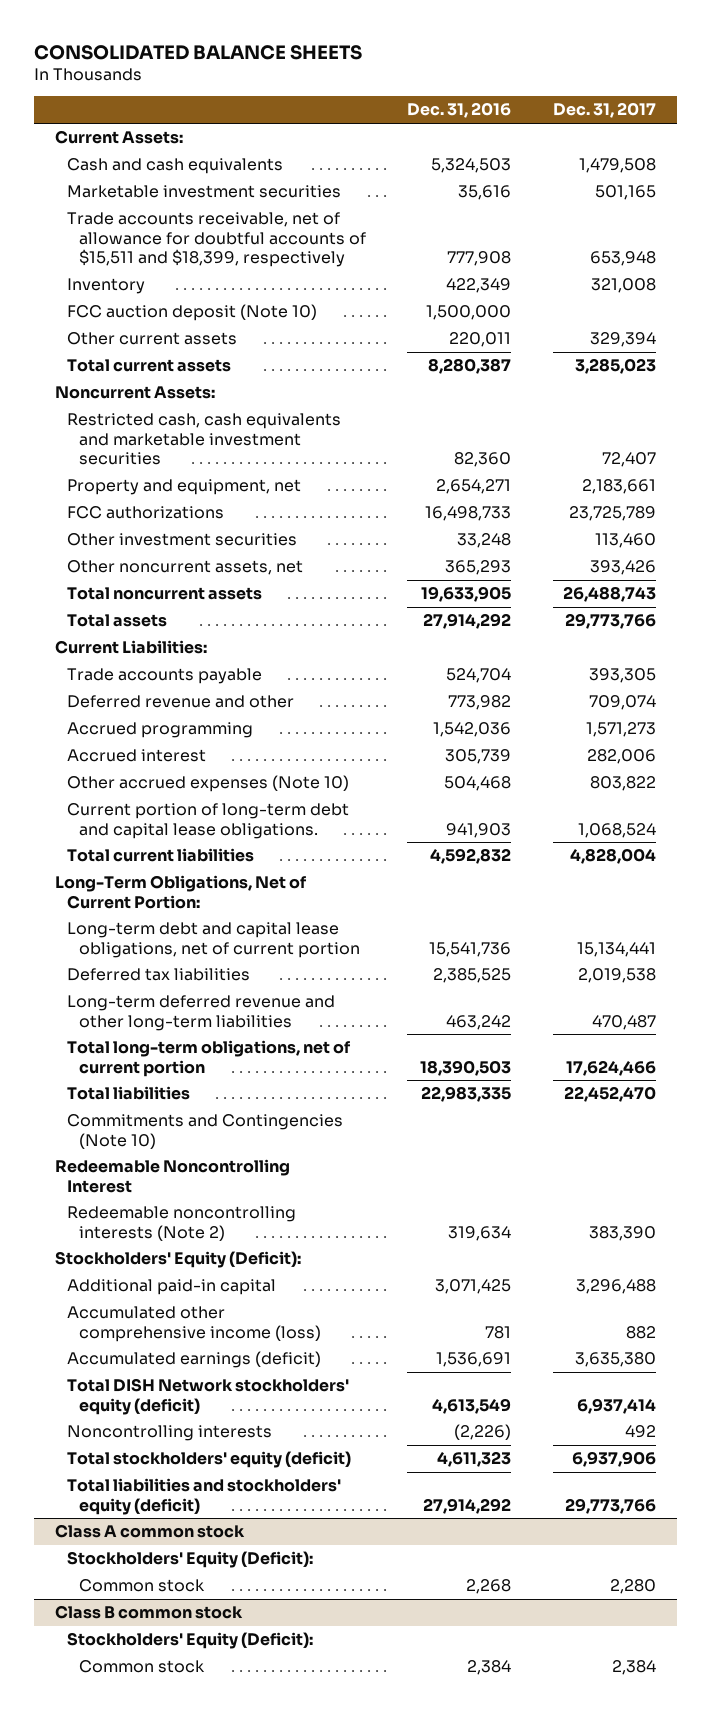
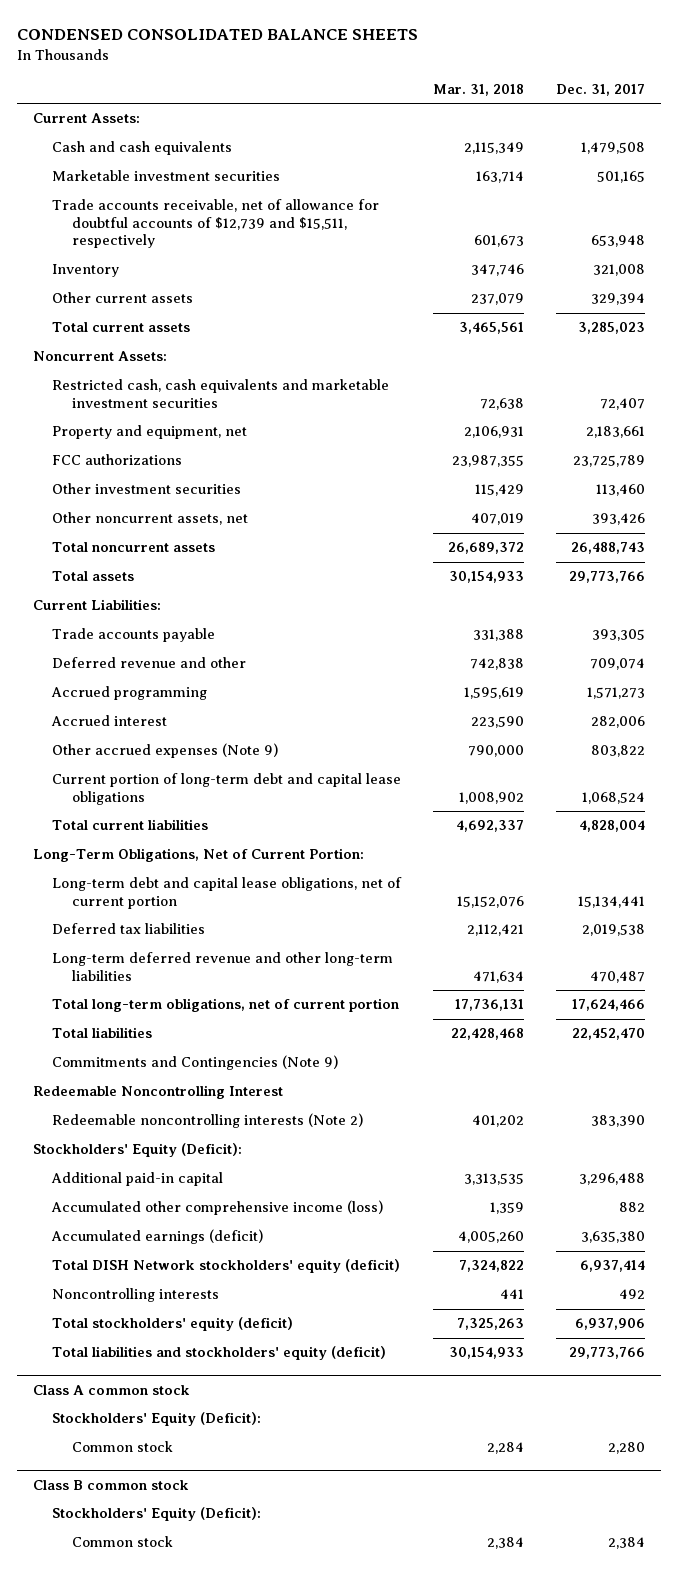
- CONSOLIDATED BALANCE SHEETS
+ CONDENSED CONSOLIDATED BALANCE SHEETS
- | Dec. 31, 2016 | Dec. 31, 2017
+ | Mar. 31, 2018 | Dec. 31, 2017
- Trade accounts receivable, net of allowance for doubtful accounts of $15,511 and $18,399, respectively | 777,908 | 653,948
+ Trade accounts receivable, net of allowance for doubtful accounts of $12,739 and $15,511, respectively | 601,673 | 653,948
- FCC auction deposit (Note 10) | 1,500,000 |
- Other accrued expenses (Note 10) | 504,468 | 803,822
- Current portion of long-term debt and capital lease obligations. | 941,903 | 1,068,524
+ Other accrued expenses (Note 9) | 790,000 | 803,822
+ Current portion of long-term debt and capital lease obligations | 1,008,902 | 1,068,524
- Commitments and Contingencies (Note 10)
+ Commitments and Contingencies (Note 9)

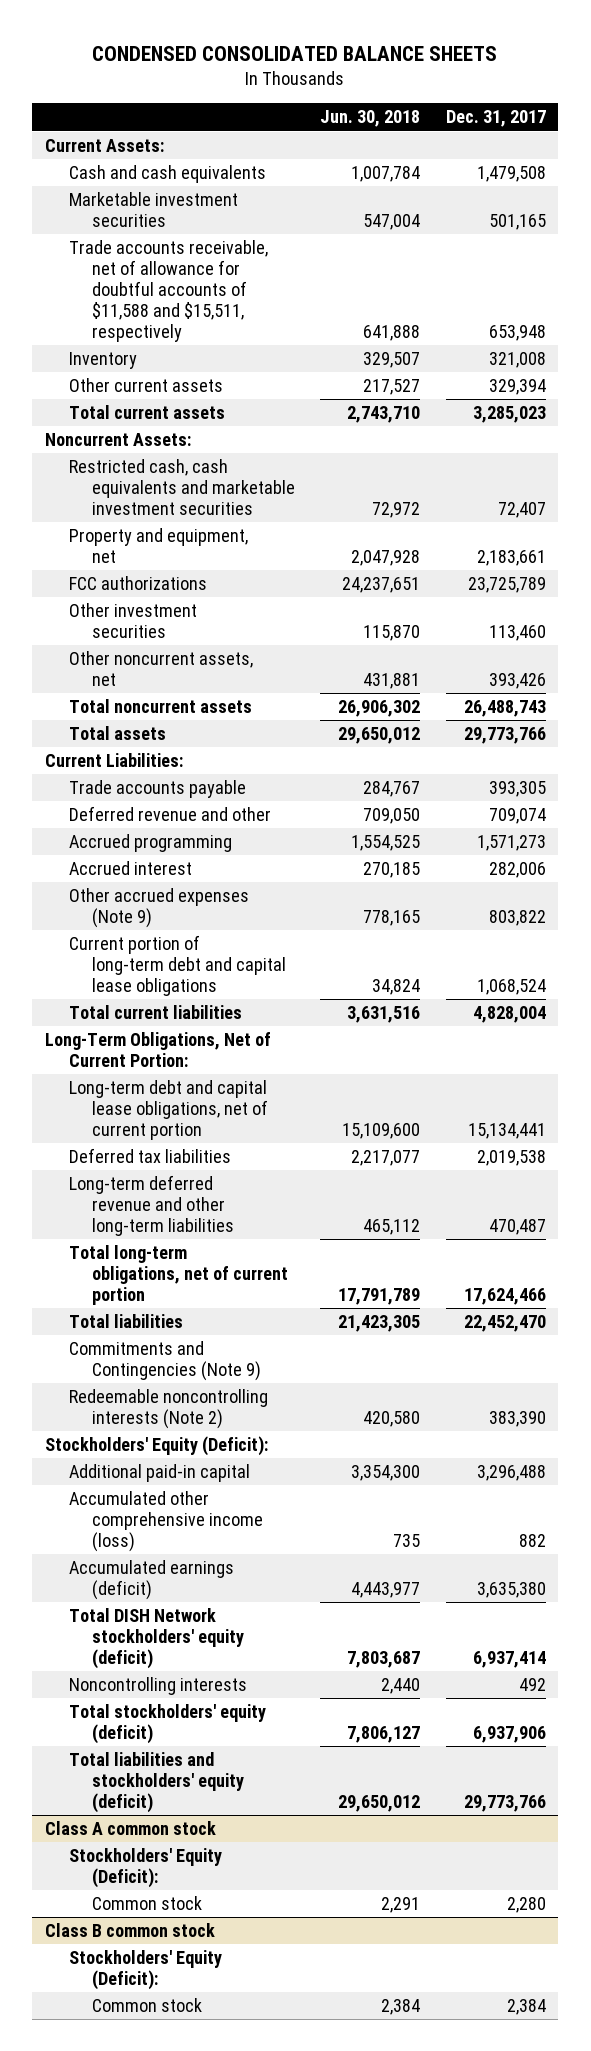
- | Mar. 31, 2018 | Dec. 31, 2017
+ | Jun. 30, 2018 | Dec. 31, 2017
- Trade accounts receivable, net of allowance for doubtful accounts of $12,739 and $15,511, respectively | 601,673 | 653,948
+ Trade accounts receivable, net of allowance for doubtful accounts of $11,588 and $15,511, respectively | 641,888 | 653,948
- Redeemable Noncontrolling Interest

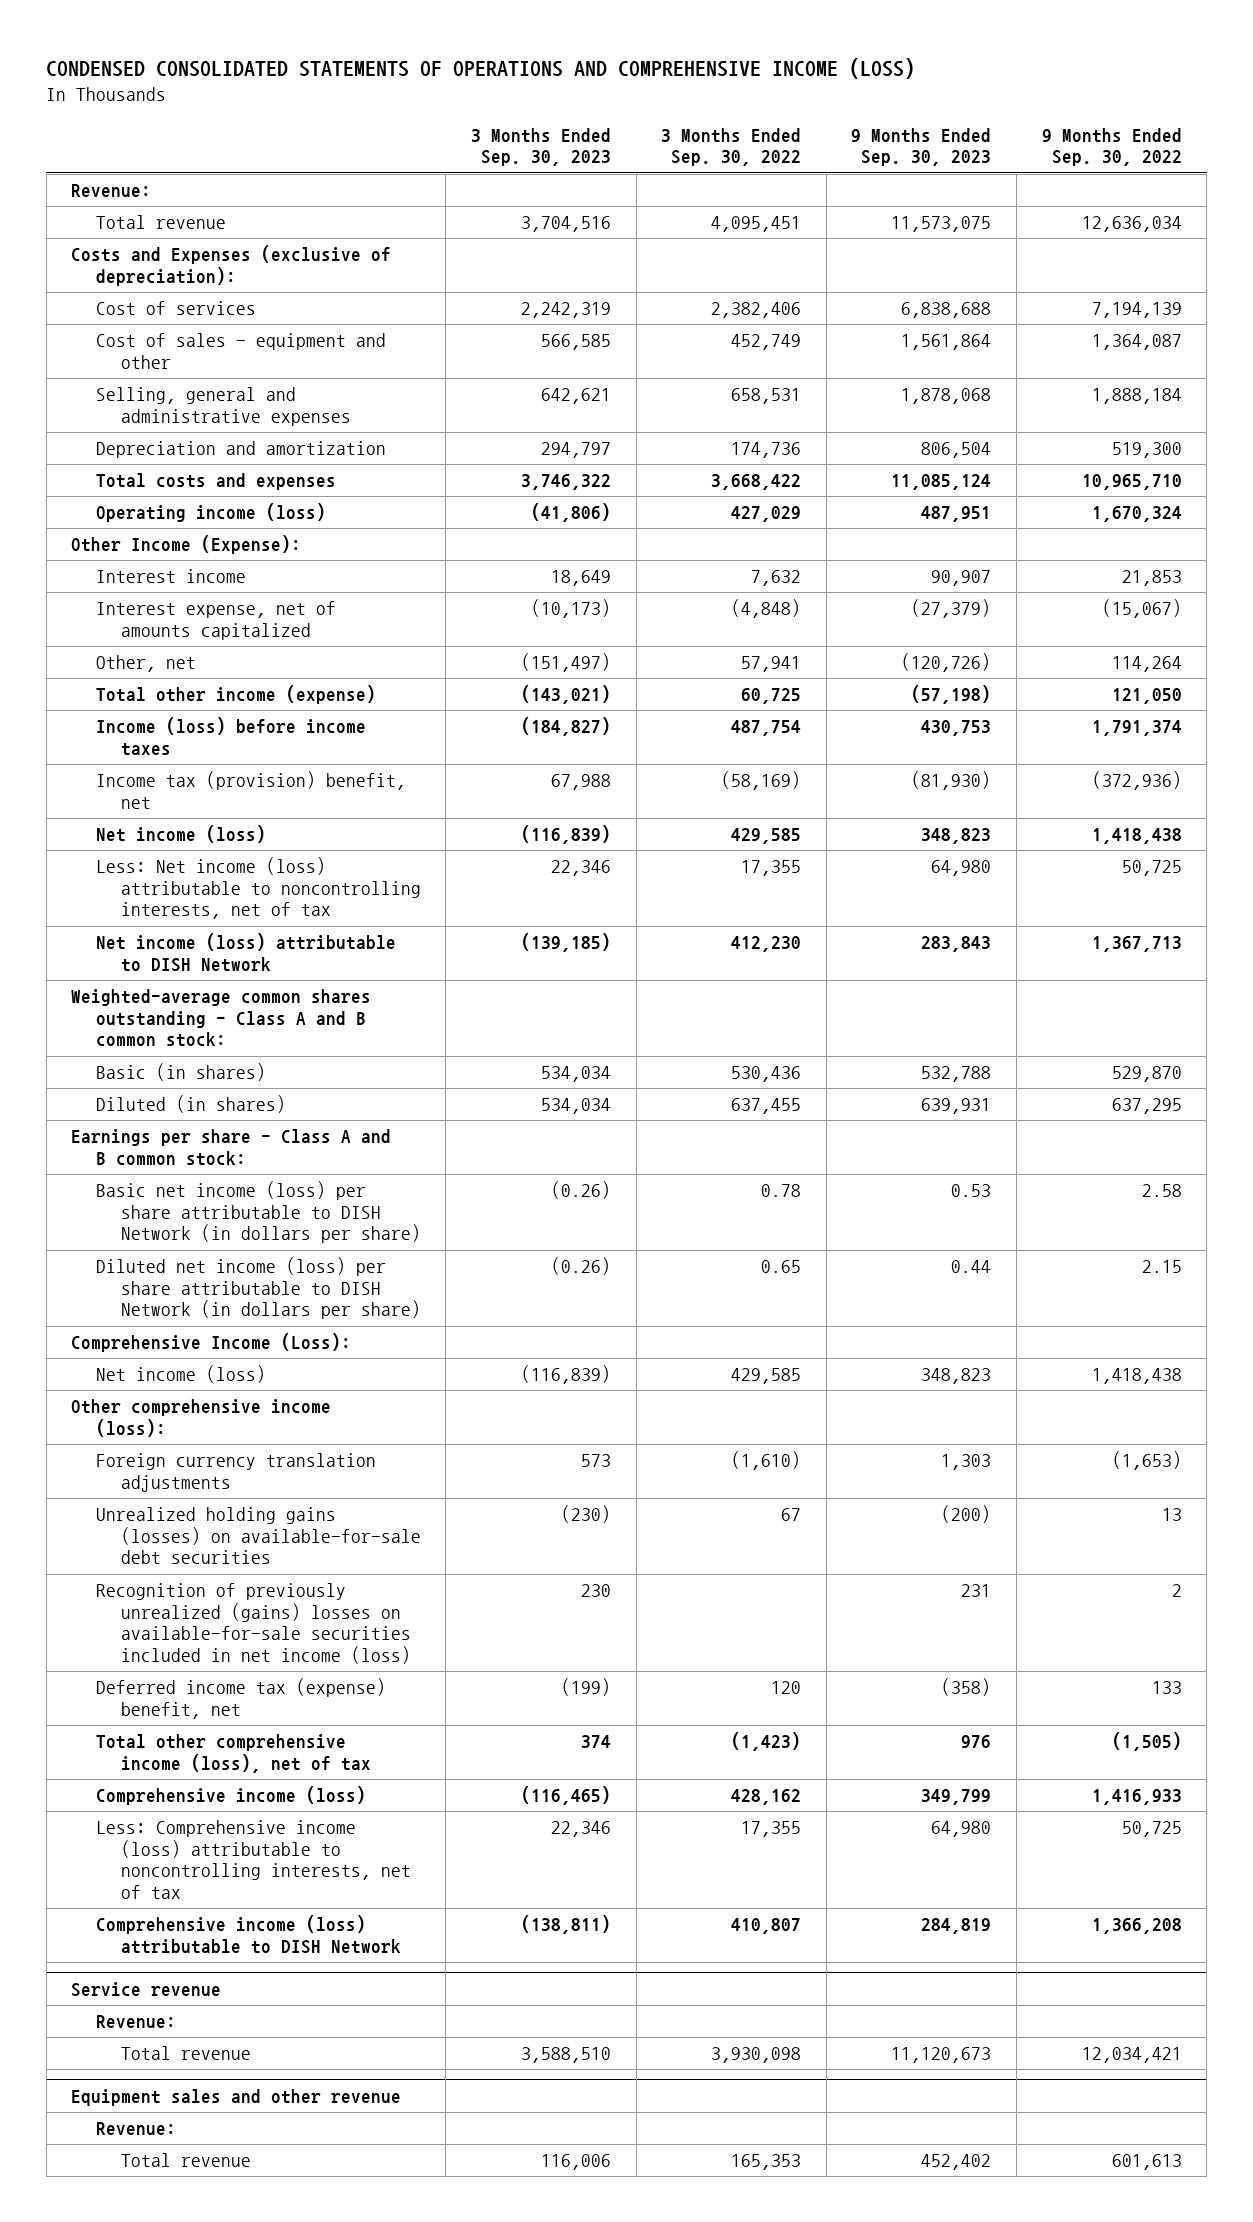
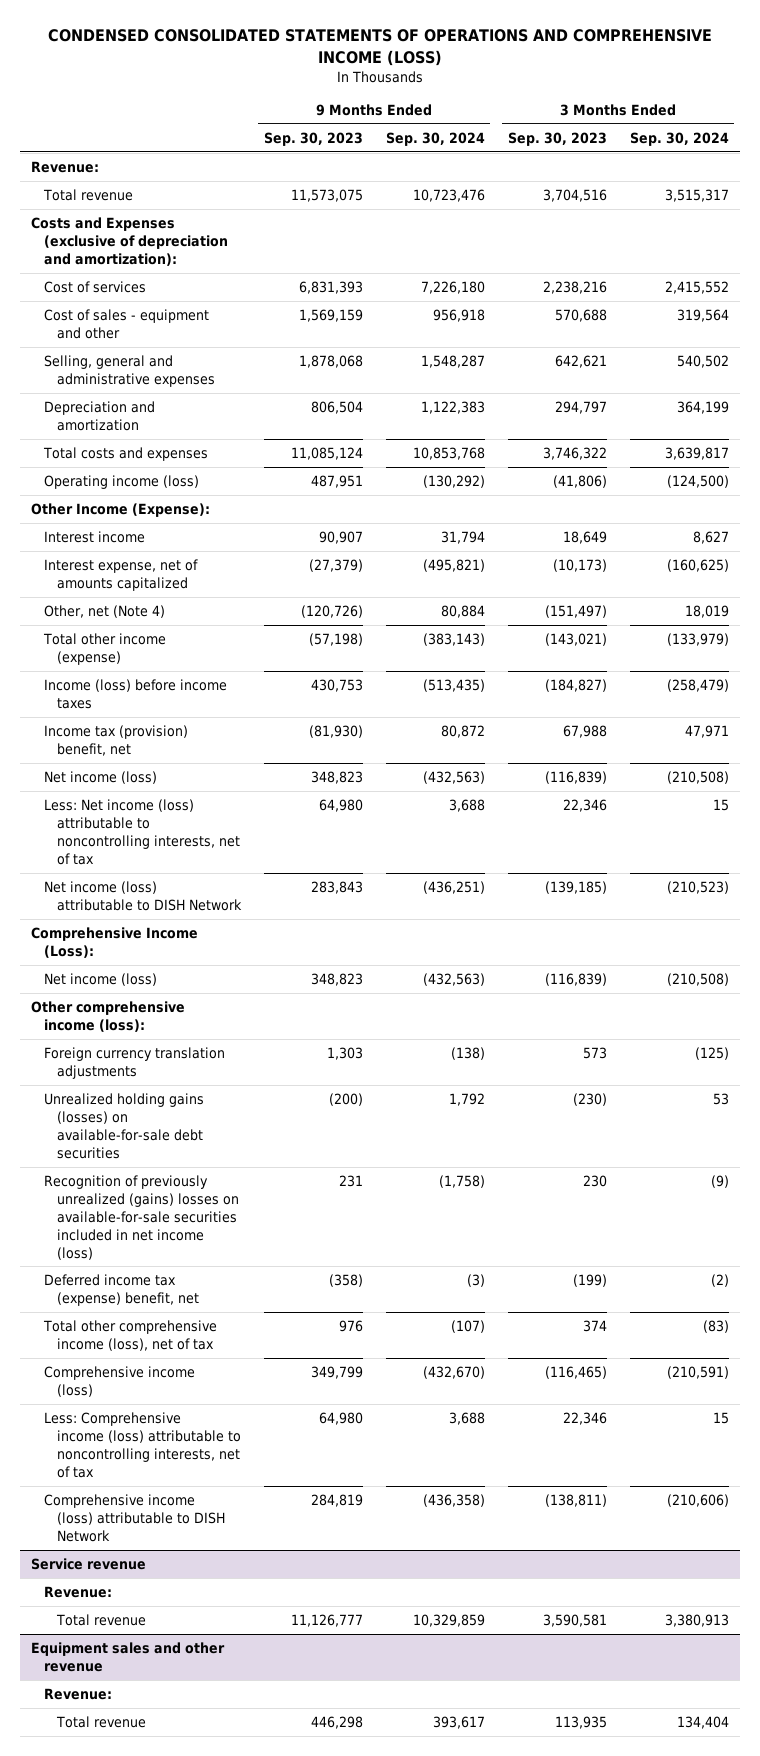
- | 3 Months Ended Sep. 30, 2023 | 3 Months Ended Sep. 30, 2022 | 9 Months Ended Sep. 30, 2023 | 9 Months Ended Sep. 30, 2022
+ | 9 Months Ended Sep. 30, 2023 | 9 Months Ended Sep. 30, 2024 | 3 Months Ended Sep. 30, 2023 | 3 Months Ended Sep. 30, 2024
- Costs and Expenses (exclusive of depreciation):
- Cost of services | 2,242,319 | 2,382,406 | 6,838,688 | 7,194,139
- Cost of sales - equipment and other | 566,585 | 452,749 | 1,561,864 | 1,364,087
+ Costs and Expenses (exclusive of depreciation and amortization):
+ Cost of services | 6,831,393 | 7,226,180 | 2,238,216 | 2,415,552
+ Cost of sales - equipment and other | 1,569,159 | 956,918 | 570,688 | 319,564
- Other, net | (151,497) | 57,941 | (120,726) | 114,264
+ Other, net (Note 4) | (120,726) | 80,884 | (151,497) | 18,019
- Weighted-average common shares outstanding - Class A and B common stock:
- Basic (in shares) | 534,034 | 530,436 | 532,788 | 529,870
- Diluted (in shares) | 534,034 | 637,455 | 639,931 | 637,295
- Earnings per share - Class A and B common stock:
- Basic net income (loss) per share attributable to DISH Network (in dollars per share) | (0.26) | 0.78 | 0.53 | 2.58
- Diluted net income (loss) per share attributable to DISH Network (in dollars per share) | (0.26) | 0.65 | 0.44 | 2.15
@ Service revenue
- Total revenue | 3,588,510 | 3,930,098 | 11,120,673 | 12,034,421
+ Total revenue | 11,126,777 | 10,329,859 | 3,590,581 | 3,380,913
@ Equipment sales and other revenue
- Total revenue | 116,006 | 165,353 | 452,402 | 601,613
+ Total revenue | 446,298 | 393,617 | 113,935 | 134,404

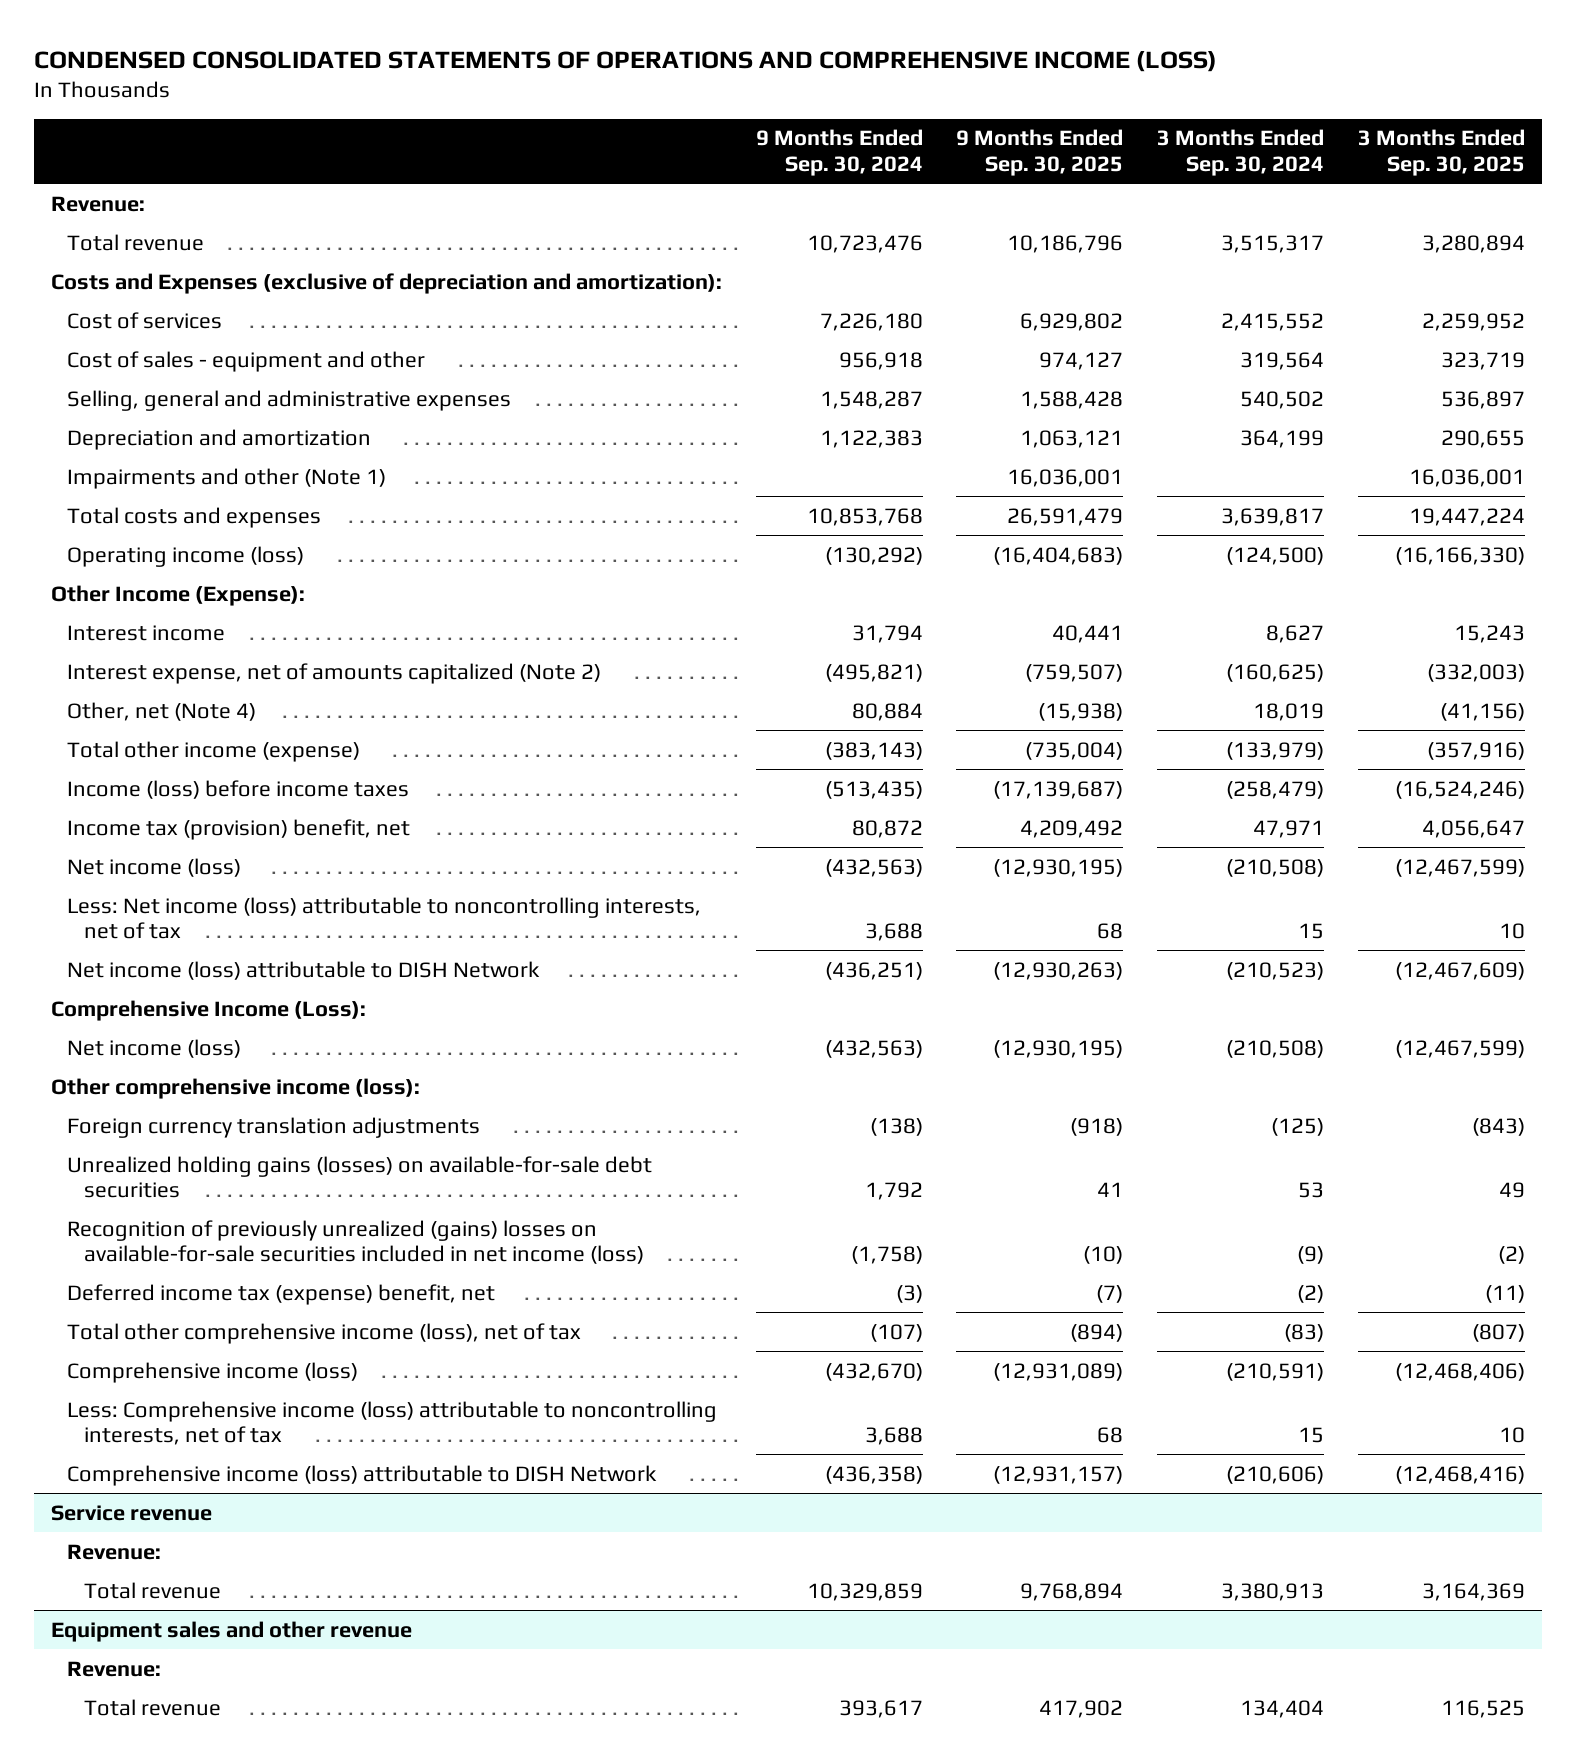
- | 9 Months Ended Sep. 30, 2023 | 9 Months Ended Sep. 30, 2024 | 3 Months Ended Sep. 30, 2023 | 3 Months Ended Sep. 30, 2024
+ | 9 Months Ended Sep. 30, 2024 | 9 Months Ended Sep. 30, 2025 | 3 Months Ended Sep. 30, 2024 | 3 Months Ended Sep. 30, 2025
+ Impairments and other (Note 1) | | 16,036,001 | | 16,036,001
- Interest expense, net of amounts capitalized | (27,379) | (495,821) | (10,173) | (160,625)
+ Interest expense, net of amounts capitalized (Note 2) | (495,821) | (759,507) | (160,625) | (332,003)

